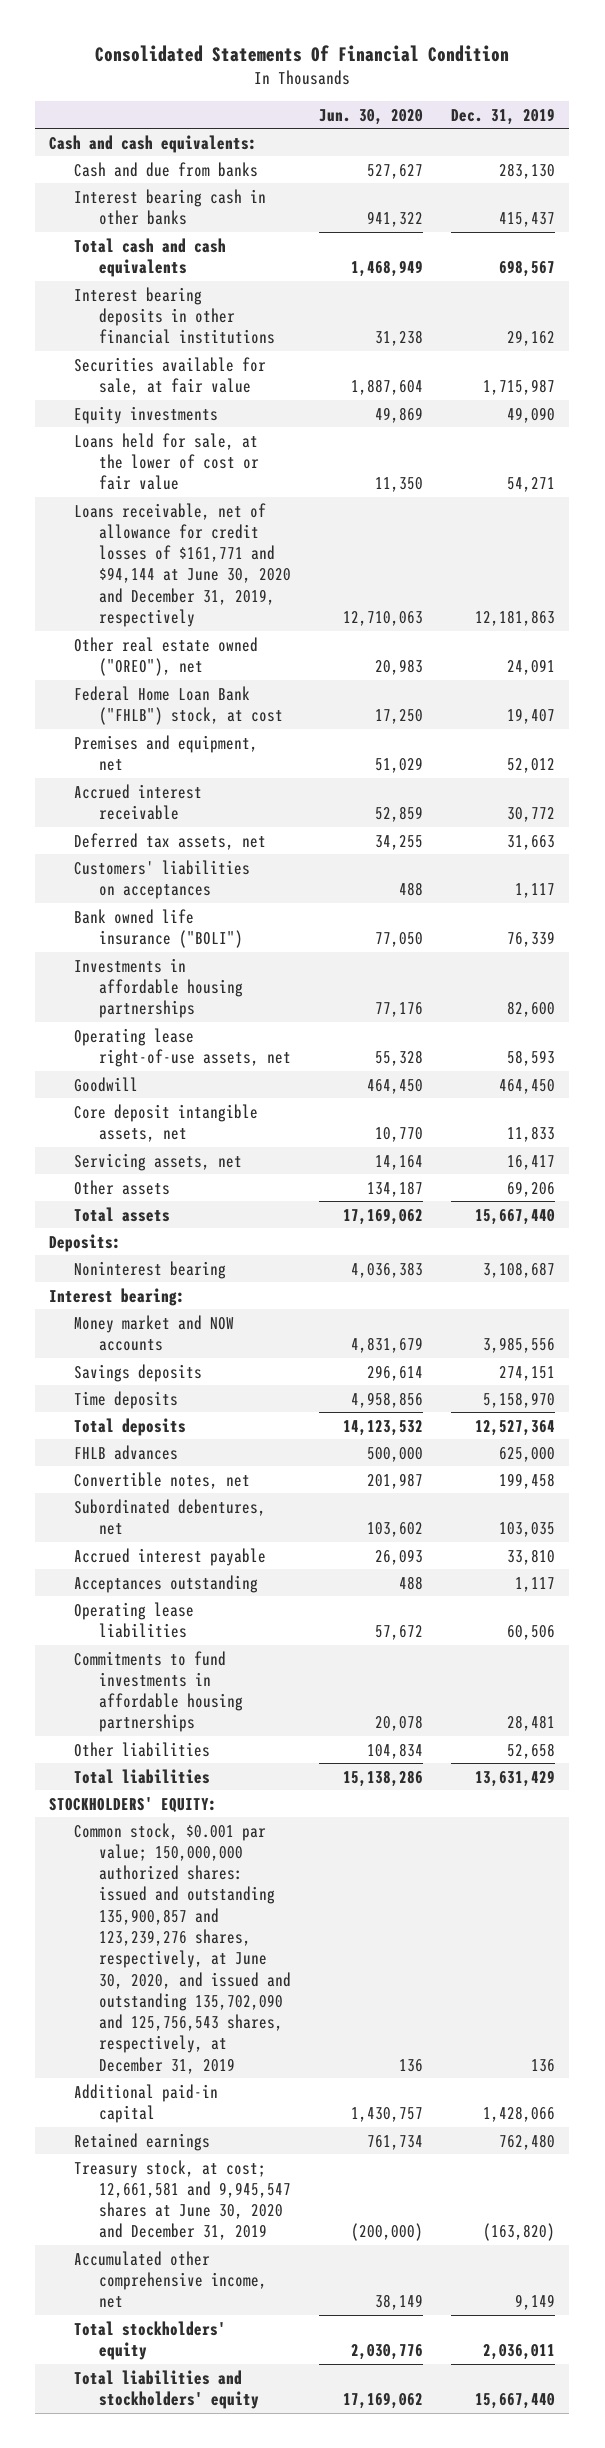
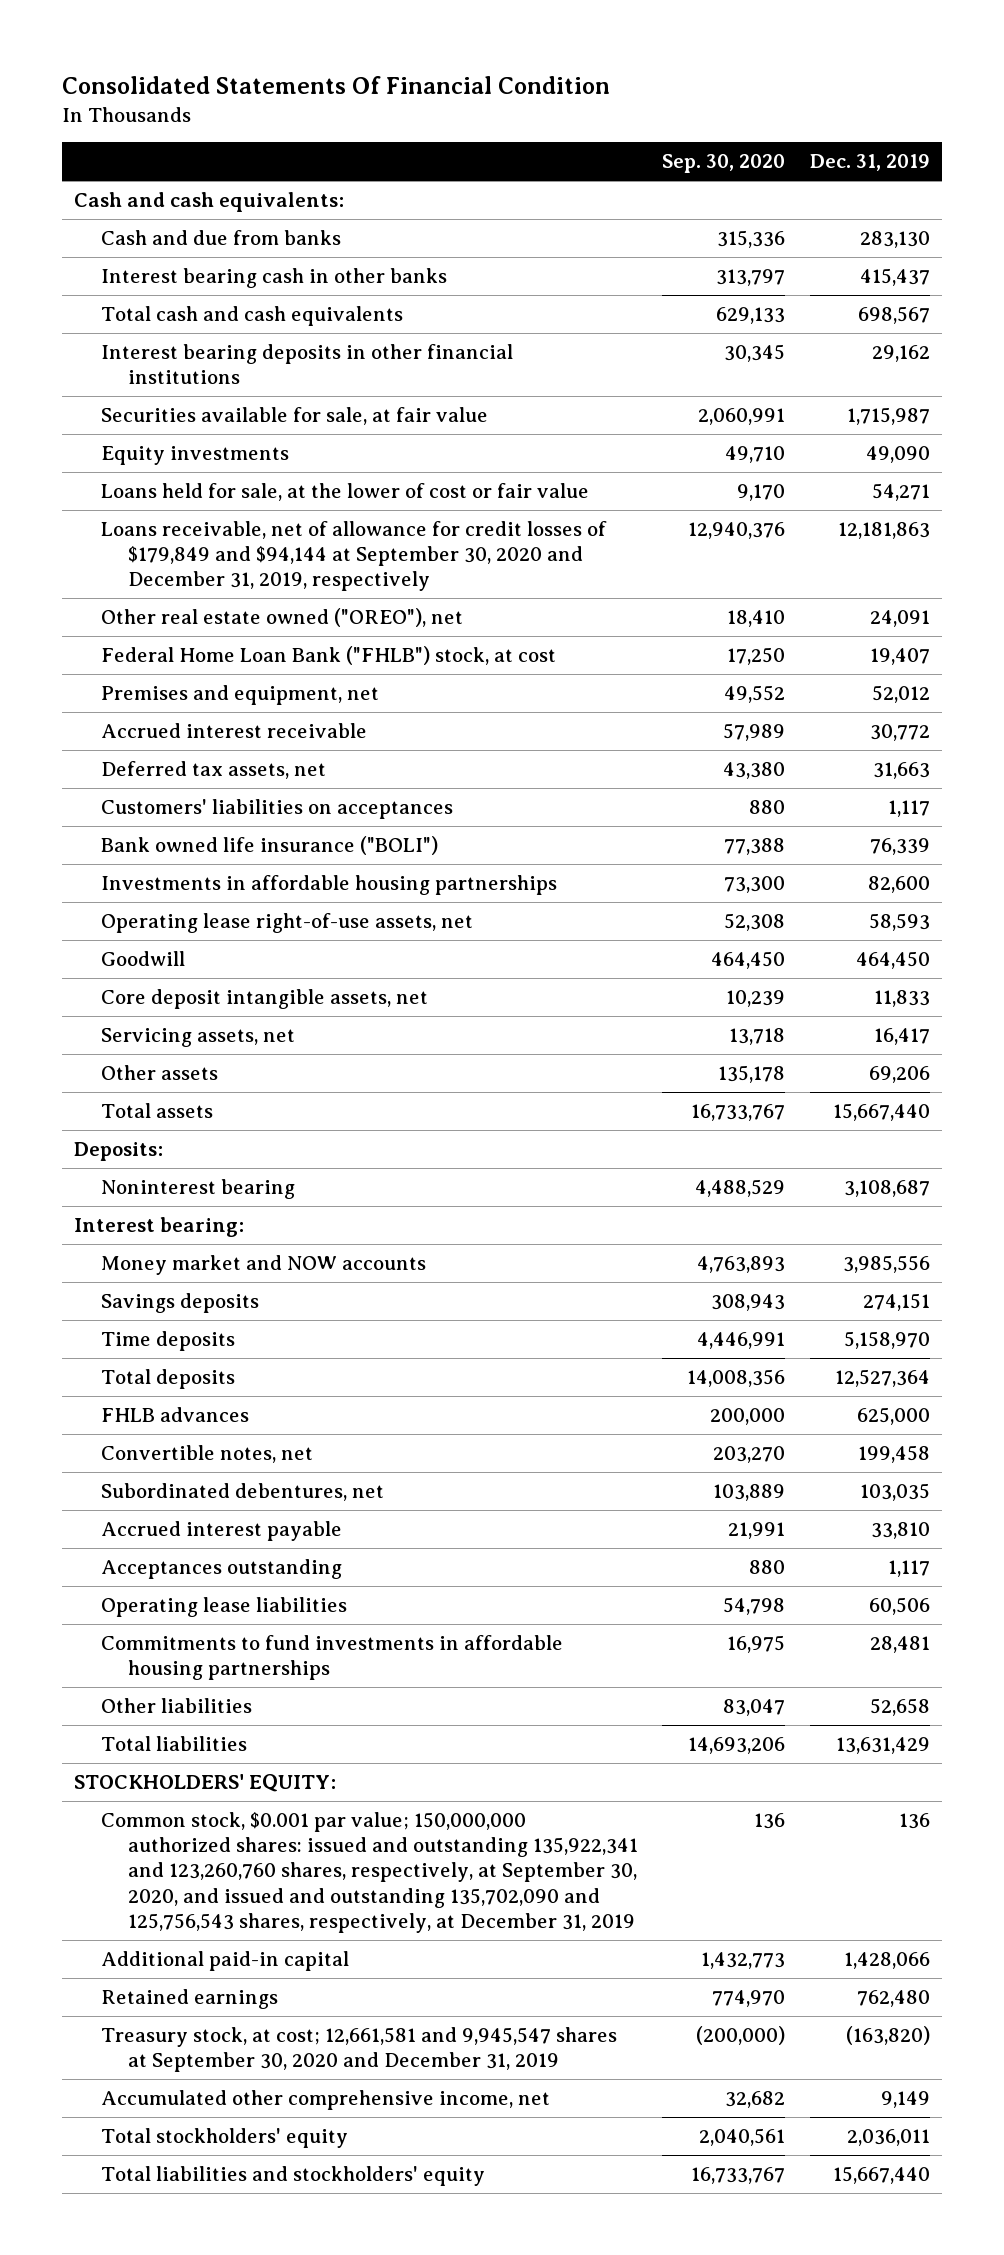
- | Jun. 30, 2020 | Dec. 31, 2019
+ | Sep. 30, 2020 | Dec. 31, 2019
- Loans receivable, net of allowance for credit losses of $161,771 and $94,144 at June 30, 2020 and December 31, 2019, respectively | 12,710,063 | 12,181,863
+ Loans receivable, net of allowance for credit losses of $179,849 and $94,144 at September 30, 2020 and December 31, 2019, respectively | 12,940,376 | 12,181,863
- Common stock, $0.001 par value; 150,000,000 authorized shares: issued and outstanding 135,900,857 and 123,239,276 shares, respectively, at June 30, 2020, and issued and outstanding 135,702,090 and 125,756,543 shares, respectively, at December 31, 2019 | 136 | 136
+ Common stock, $0.001 par value; 150,000,000 authorized shares: issued and outstanding 135,922,341 and 123,260,760 shares, respectively, at September 30, 2020, and issued and outstanding 135,702,090 and 125,756,543 shares, respectively, at December 31, 2019 | 136 | 136
- Treasury stock, at cost; 12,661,581 and 9,945,547 shares at June 30, 2020 and December 31, 2019 | (200,000) | (163,820)
+ Treasury stock, at cost; 12,661,581 and 9,945,547 shares at September 30, 2020 and December 31, 2019 | (200,000) | (163,820)

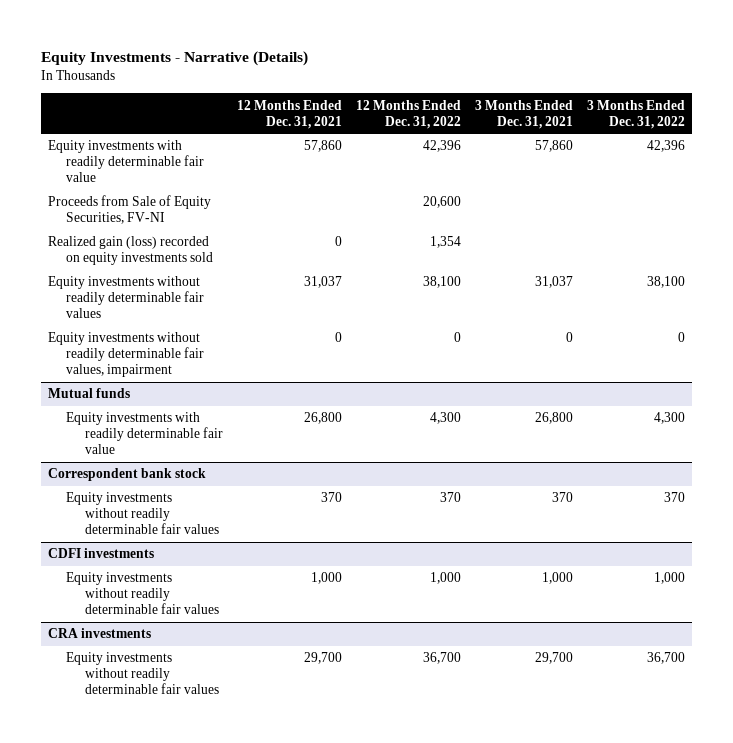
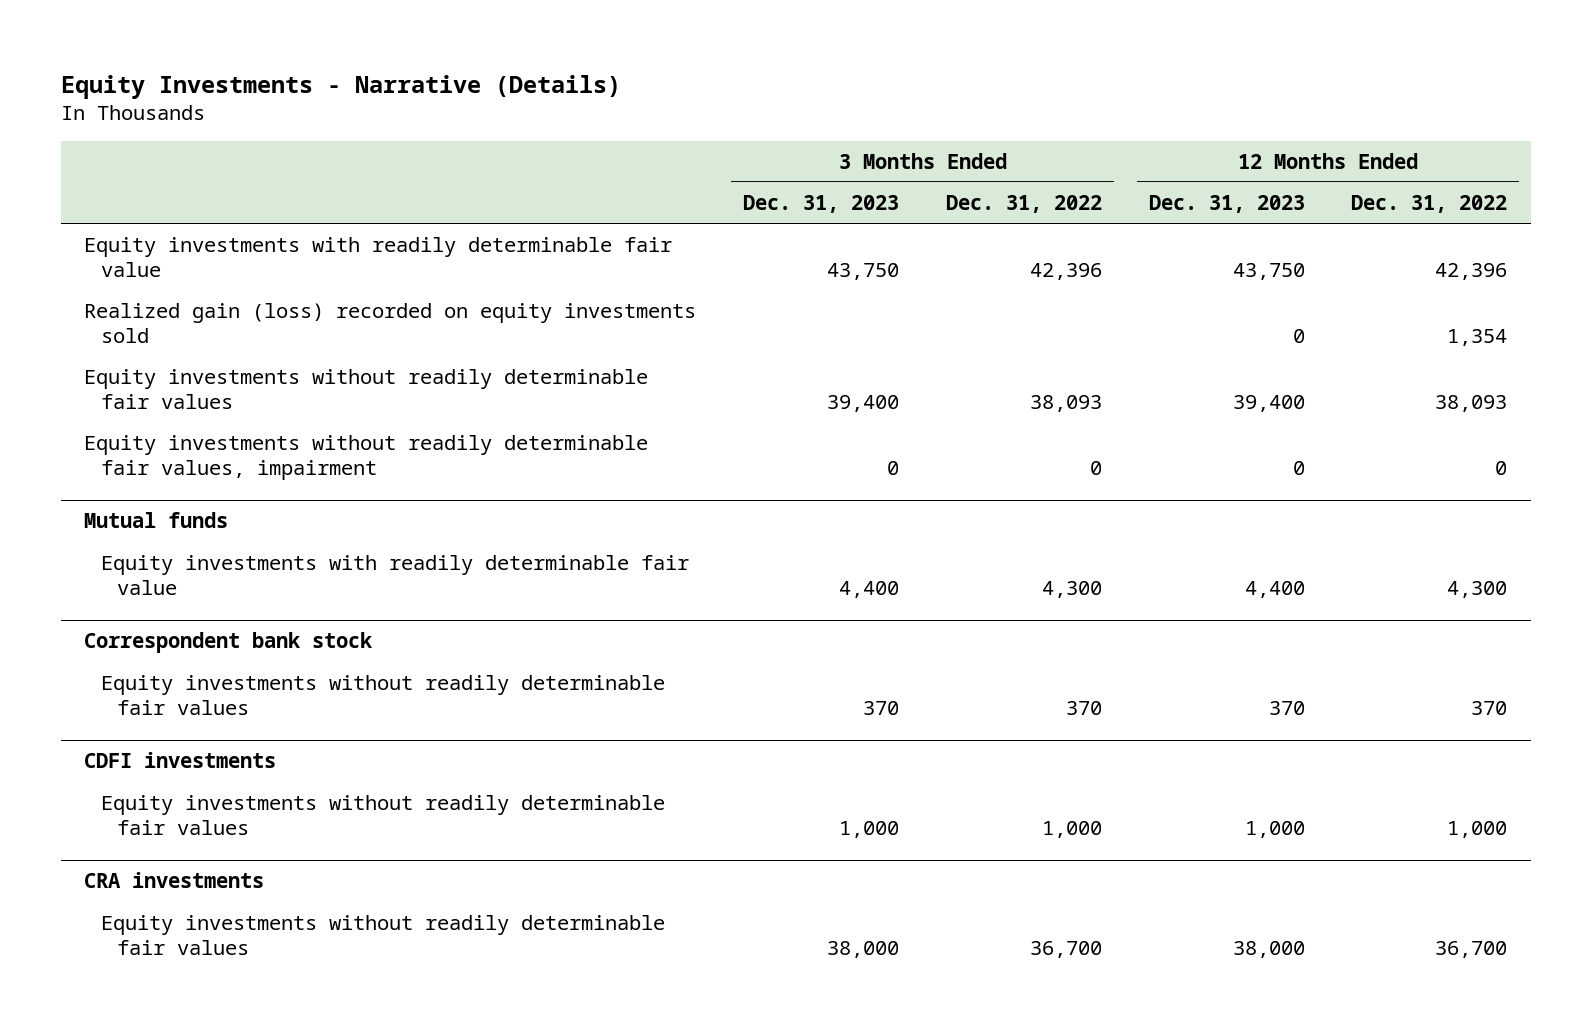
- | 12 Months Ended Dec. 31, 2021 | 12 Months Ended Dec. 31, 2022 | 3 Months Ended Dec. 31, 2021 | 3 Months Ended Dec. 31, 2022
+ | 3 Months Ended Dec. 31, 2023 | 3 Months Ended Dec. 31, 2022 | 12 Months Ended Dec. 31, 2023 | 12 Months Ended Dec. 31, 2022
- Proceeds from Sale of Equity Securities, FV-NI | | 20,600 | |
- Equity investments without readily determinable fair values | 31,037 | 38,100 | 31,037 | 38,100
+ Equity investments without readily determinable fair values | 39,400 | 38,093 | 39,400 | 38,093

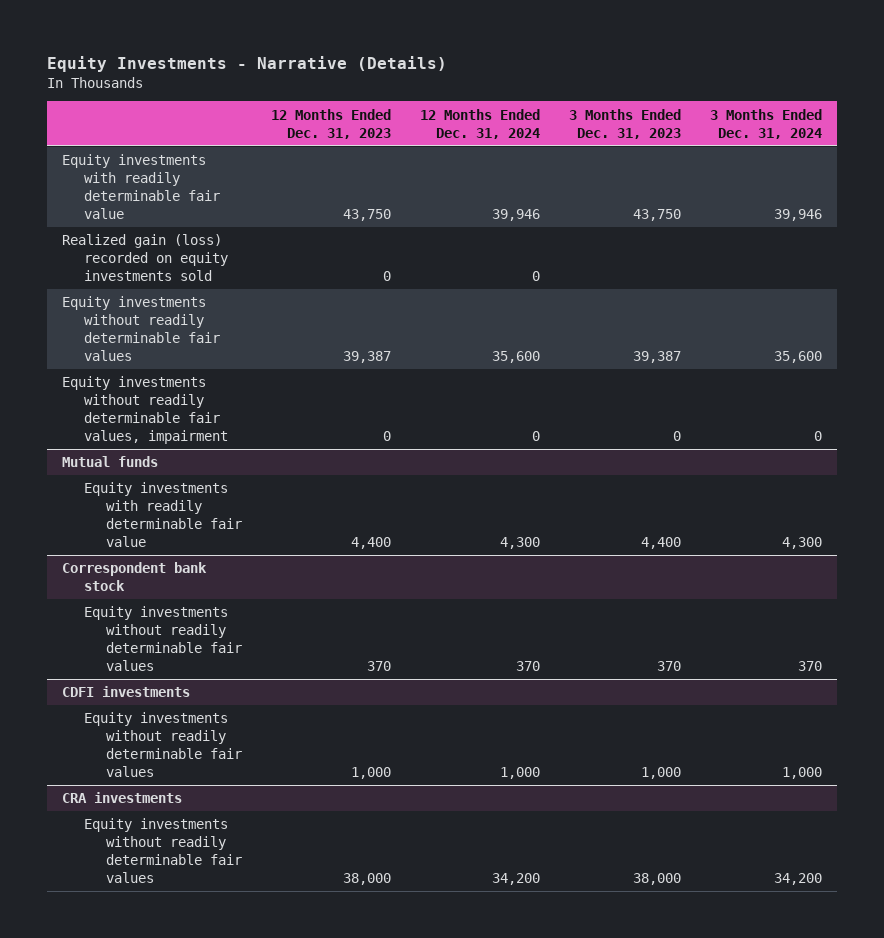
- | 3 Months Ended Dec. 31, 2023 | 3 Months Ended Dec. 31, 2022 | 12 Months Ended Dec. 31, 2023 | 12 Months Ended Dec. 31, 2022
+ | 12 Months Ended Dec. 31, 2023 | 12 Months Ended Dec. 31, 2024 | 3 Months Ended Dec. 31, 2023 | 3 Months Ended Dec. 31, 2024
- Equity investments without readily determinable fair values | 39,400 | 38,093 | 39,400 | 38,093
+ Equity investments without readily determinable fair values | 39,387 | 35,600 | 39,387 | 35,600

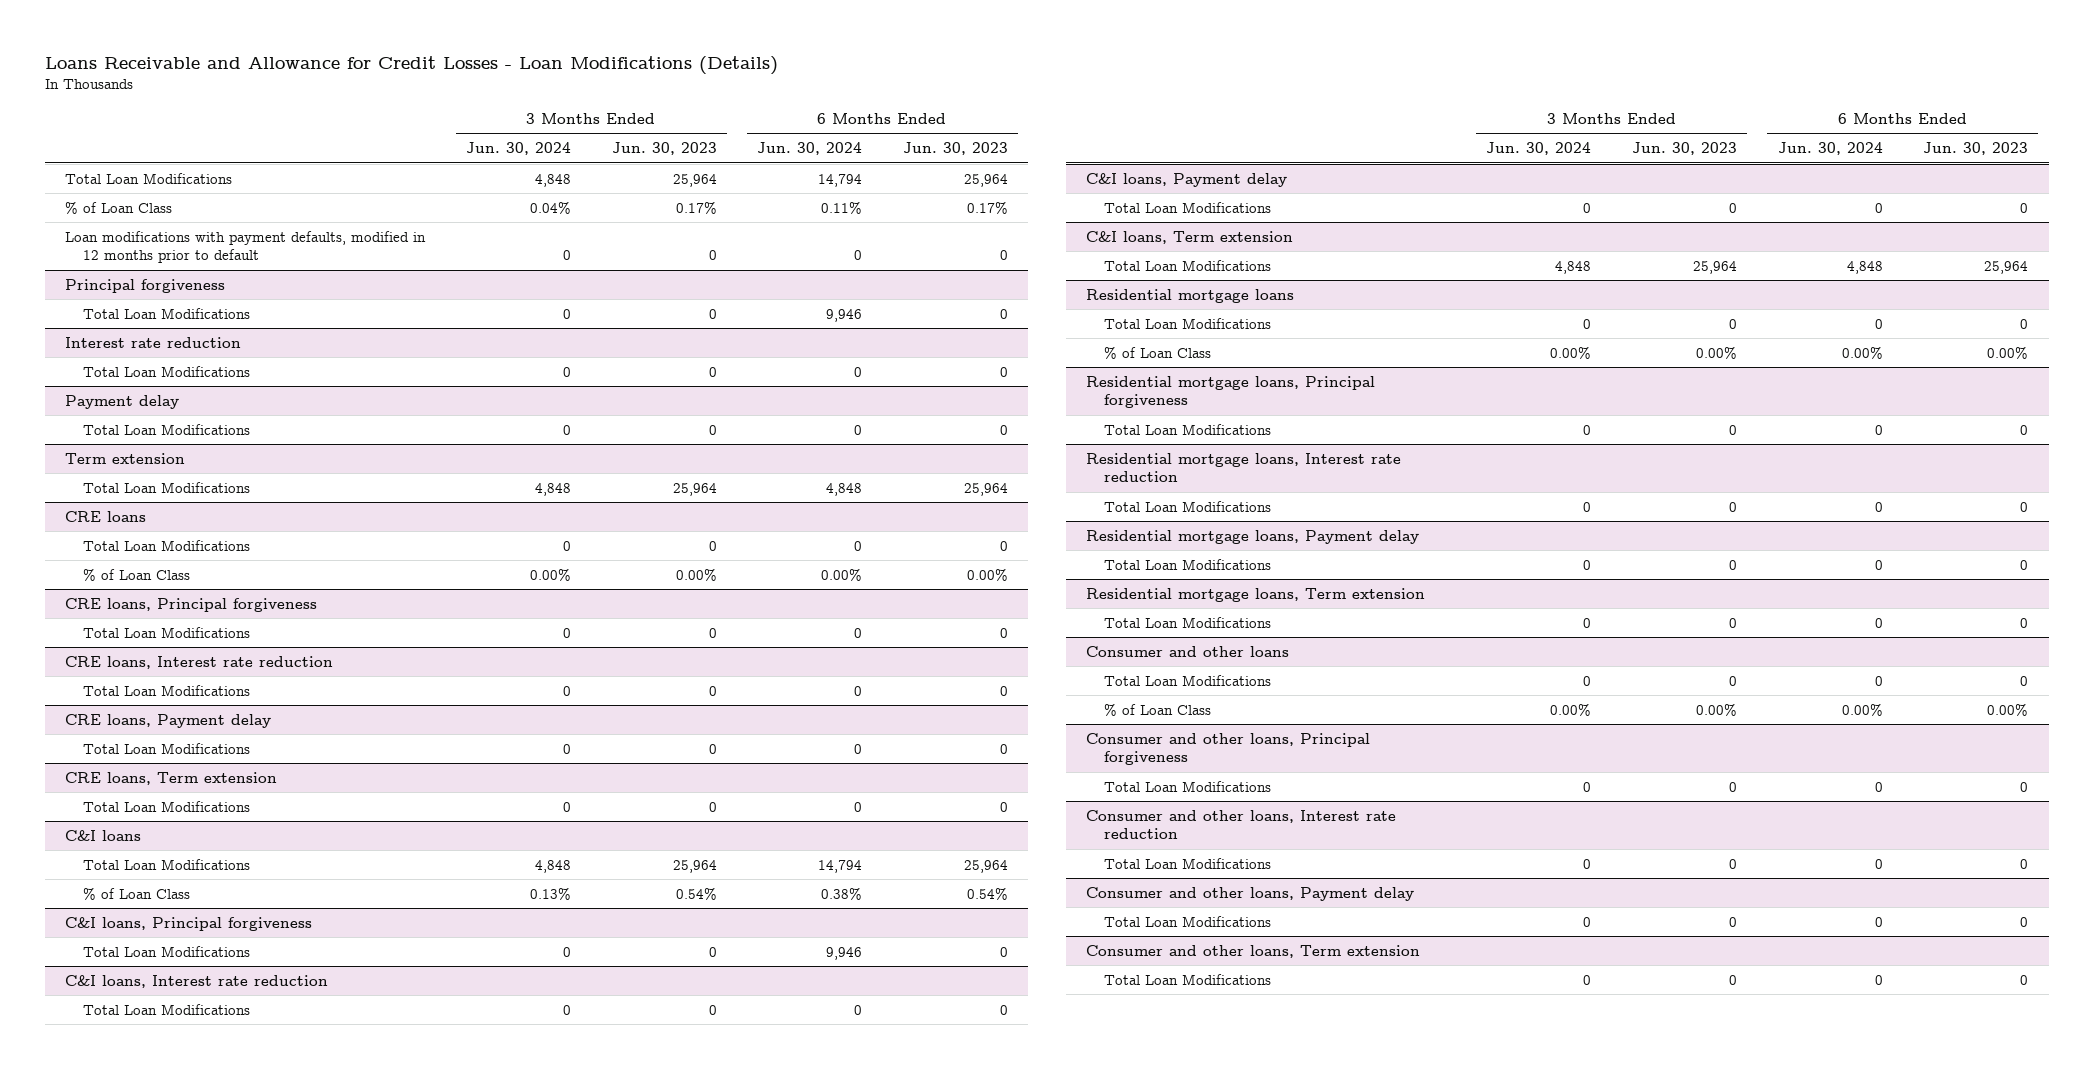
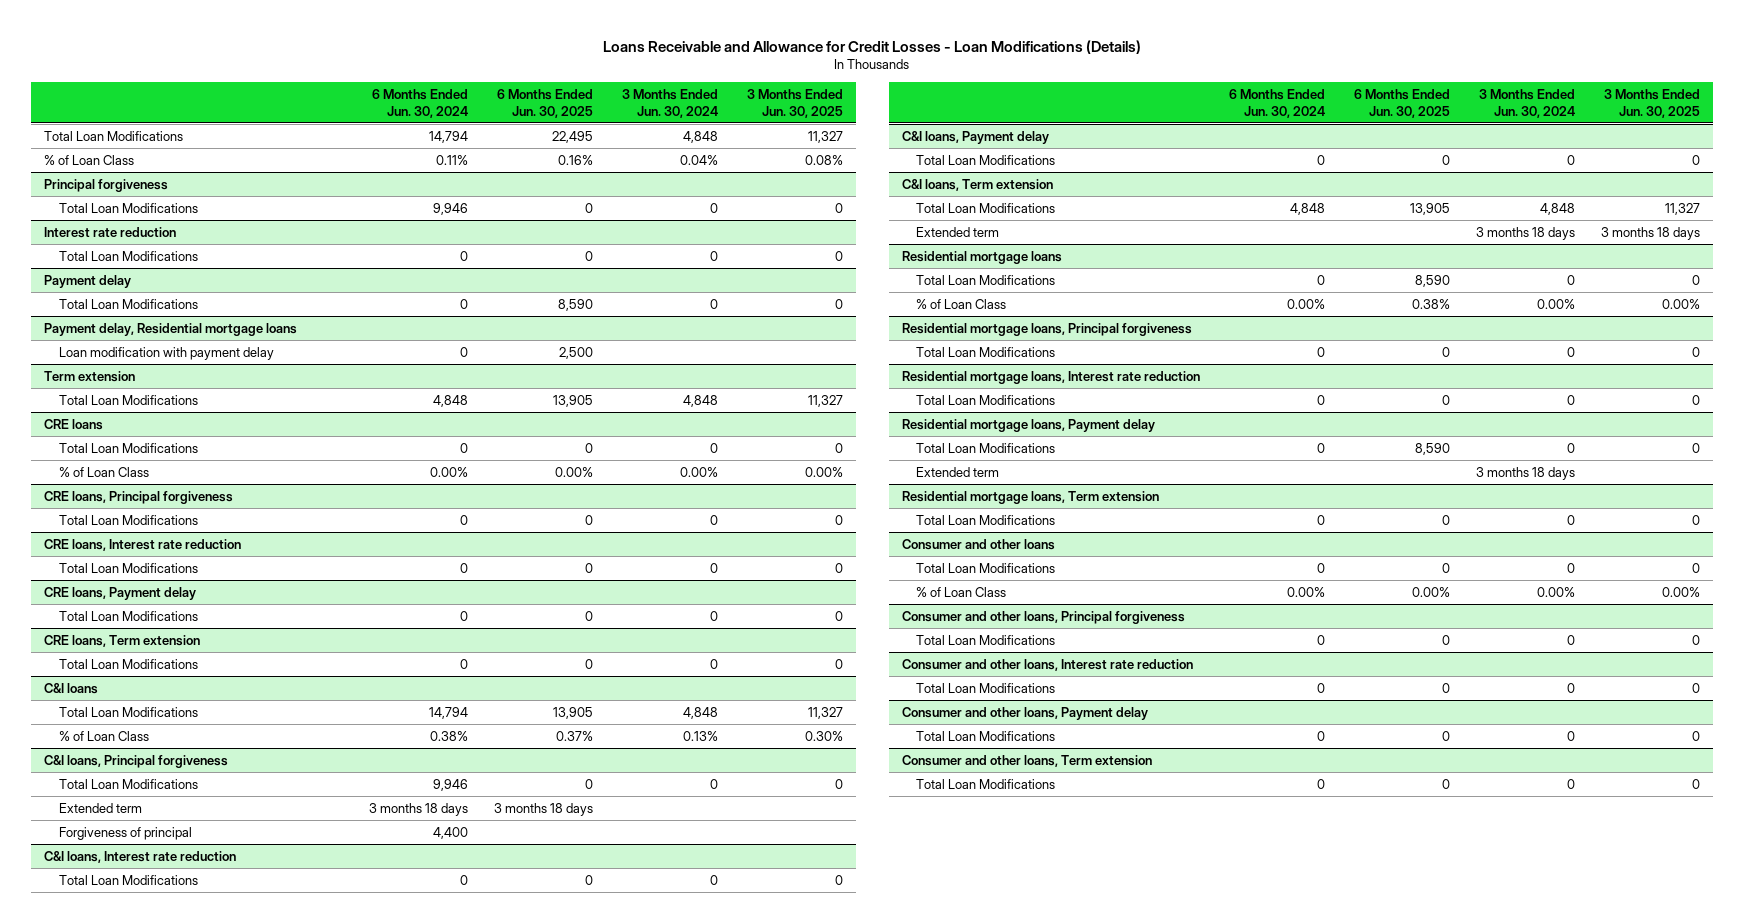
- | 3 Months Ended Jun. 30, 2024 | 3 Months Ended Jun. 30, 2023 | 6 Months Ended Jun. 30, 2024 | 6 Months Ended Jun. 30, 2023
+ | 6 Months Ended Jun. 30, 2024 | 6 Months Ended Jun. 30, 2025 | 3 Months Ended Jun. 30, 2024 | 3 Months Ended Jun. 30, 2025
- Loan modifications with payment defaults, modified in 12 months prior to default | 0 | 0 | 0 | 0
+ Payment delay, Residential mortgage loans
+ Loan modification with payment delay | 0 | 2,500 | |
@ C&I loans, Principal forgiveness
+ Extended term | 3 months 18 days | 3 months 18 days | |
+ Forgiveness of principal | 4,400 | | |
@ C&I loans, Term extension
+ Extended term | | | 3 months 18 days | 3 months 18 days
@ Residential mortgage loans, Payment delay
+ Extended term | | | 3 months 18 days |

